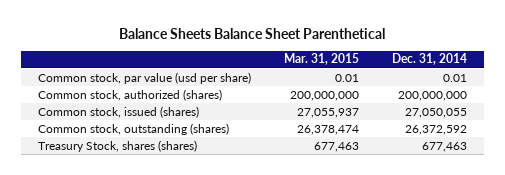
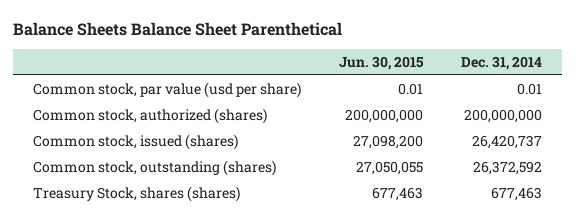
- | Mar. 31, 2015 | Dec. 31, 2014
+ | Jun. 30, 2015 | Dec. 31, 2014
- Common stock, issued (shares) | 27,055,937 | 27,050,055
+ Common stock, issued (shares) | 27,098,200 | 26,420,737

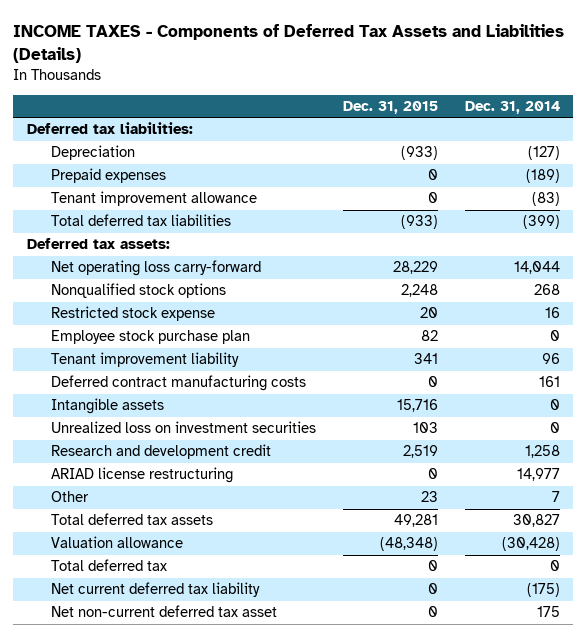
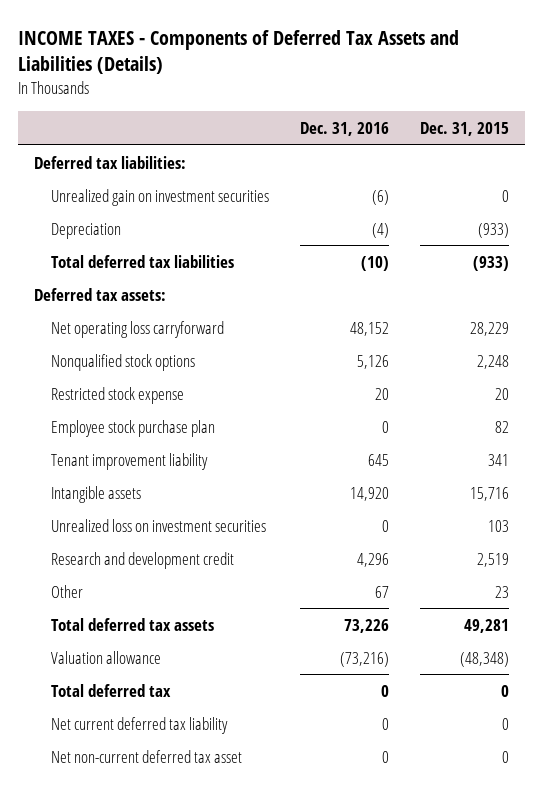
- | Dec. 31, 2015 | Dec. 31, 2014
+ | Dec. 31, 2016 | Dec. 31, 2015
+ Unrealized gain on investment securities | (6) | 0
- Prepaid expenses | 0 | (189)
- Tenant improvement allowance | 0 | (83)
- Net operating loss carry-forward | 28,229 | 14,044
+ Net operating loss carryforward | 48,152 | 28,229
- Deferred contract manufacturing costs | 0 | 161
- ARIAD license restructuring | 0 | 14,977

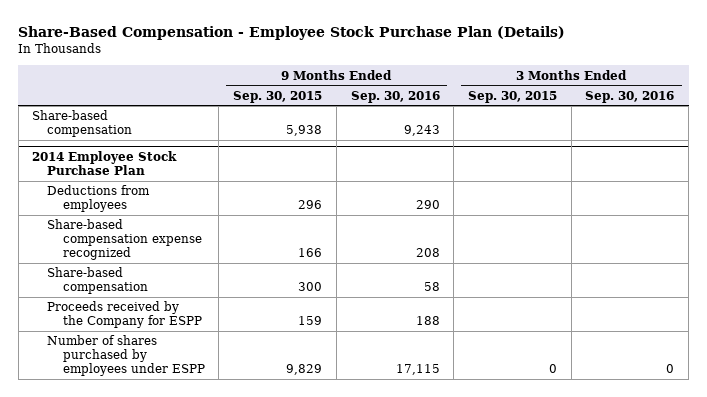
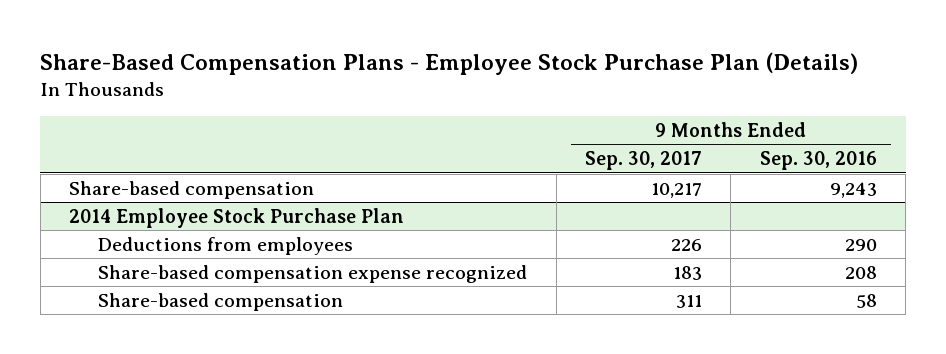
- Share-Based Compensation - Employee Stock Purchase Plan (Details)
+ Share-Based Compensation Plans - Employee Stock Purchase Plan (Details)
- | 9 Months Ended Sep. 30, 2015 | 9 Months Ended Sep. 30, 2016 | 3 Months Ended Sep. 30, 2015 | 3 Months Ended Sep. 30, 2016
+ | 9 Months Ended Sep. 30, 2017 | 9 Months Ended Sep. 30, 2016
@ 2014 Employee Stock Purchase Plan
- Proceeds received by the Company for ESPP | 159 | 188 | |
- Number of shares purchased by employees under ESPP | 9,829 | 17,115 | 0 | 0

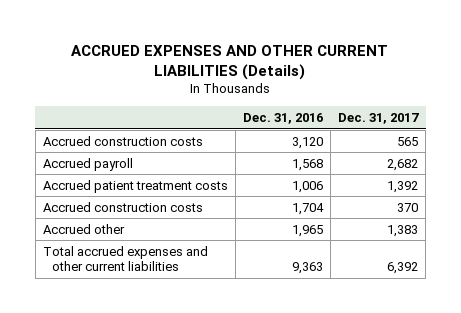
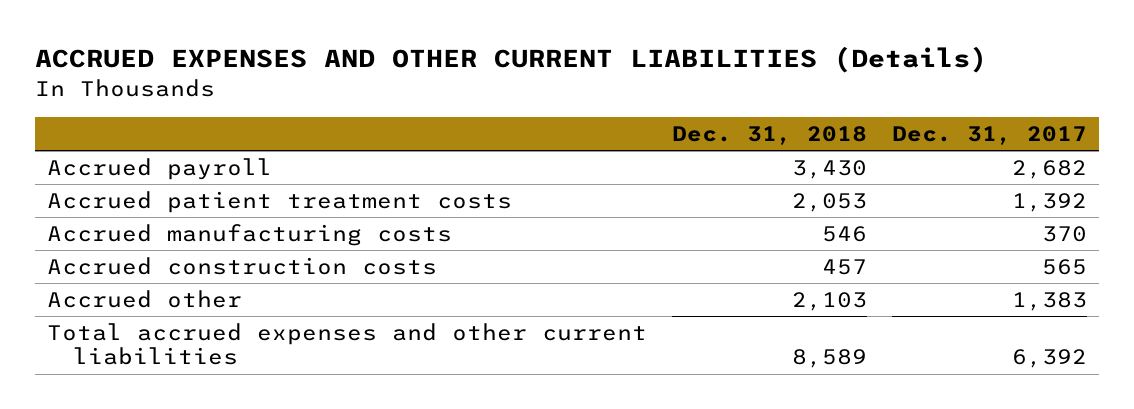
- | Dec. 31, 2016 | Dec. 31, 2017
+ | Dec. 31, 2018 | Dec. 31, 2017
- Accrued construction costs | 1,704 | 370
+ Accrued manufacturing costs | 546 | 370
moved down: Accrued construction costs | 457 | 565

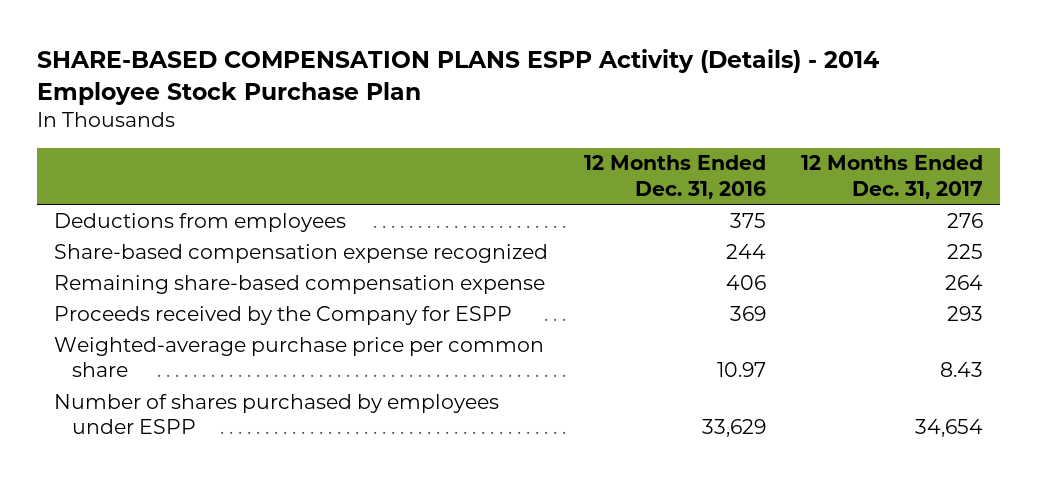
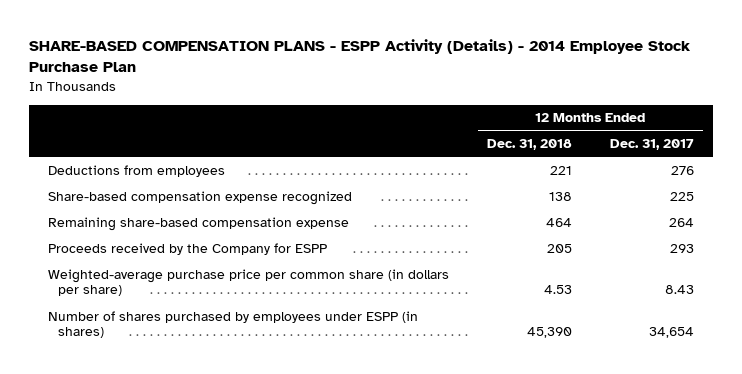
- SHARE-BASED COMPENSATION PLANS ESPP Activity (Details) - 2014 Employee Stock Purchase Plan
+ SHARE-BASED COMPENSATION PLANS - ESPP Activity (Details) - 2014 Employee Stock Purchase Plan
- | 12 Months Ended Dec. 31, 2016 | 12 Months Ended Dec. 31, 2017
+ | 12 Months Ended Dec. 31, 2018 | 12 Months Ended Dec. 31, 2017
- Weighted-average purchase price per common share | 10.97 | 8.43
- Number of shares purchased by employees under ESPP | 33,629 | 34,654
+ Weighted-average purchase price per common share (in dollars per share) | 4.53 | 8.43
+ Number of shares purchased by employees under ESPP (in shares) | 45,390 | 34,654

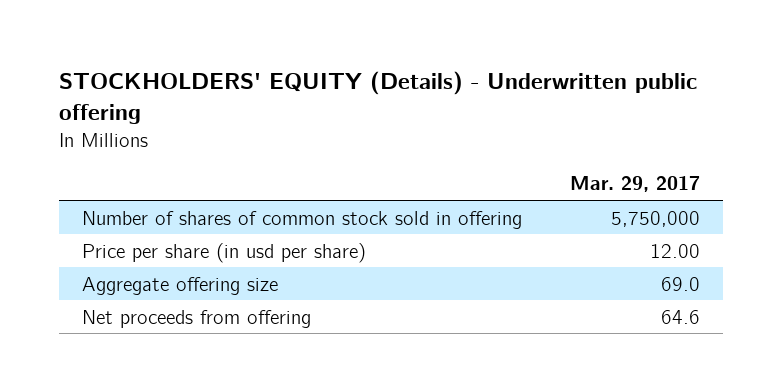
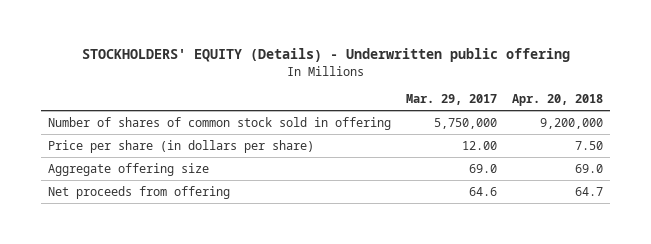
- | Mar. 29, 2017
+ | Mar. 29, 2017 | Apr. 20, 2018
- Price per share (in usd per share) | 12.00
+ Price per share (in dollars per share) | 12.00 | 7.50

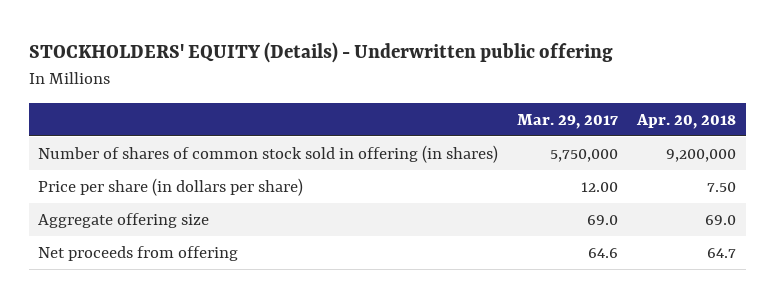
- Number of shares of common stock sold in offering | 5,750,000 | 9,200,000
+ Number of shares of common stock sold in offering (in shares) | 5,750,000 | 9,200,000

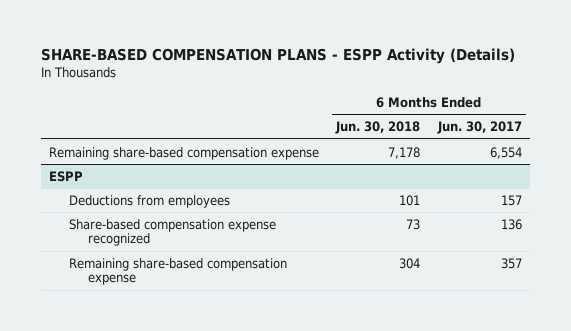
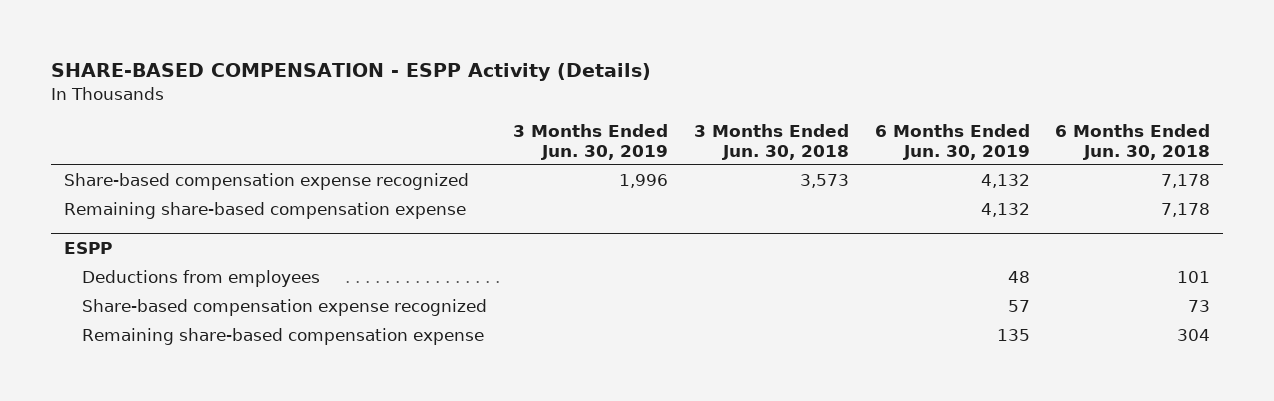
- SHARE-BASED COMPENSATION PLANS - ESPP Activity (Details)
+ SHARE-BASED COMPENSATION - ESPP Activity (Details)
- | 6 Months Ended Jun. 30, 2018 | 6 Months Ended Jun. 30, 2017
+ | 3 Months Ended Jun. 30, 2019 | 3 Months Ended Jun. 30, 2018 | 6 Months Ended Jun. 30, 2019 | 6 Months Ended Jun. 30, 2018
+ Share-based compensation expense recognized | 1,996 | 3,573 | 4,132 | 7,178

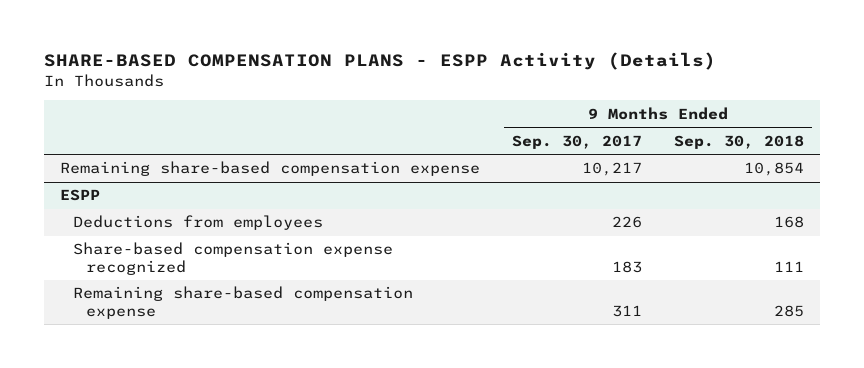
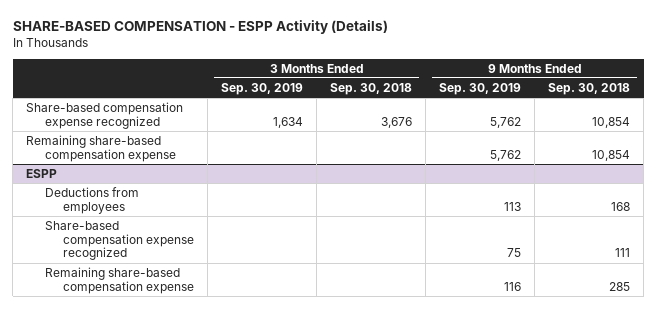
- SHARE-BASED COMPENSATION PLANS - ESPP Activity (Details)
+ SHARE-BASED COMPENSATION - ESPP Activity (Details)
- | 9 Months Ended Sep. 30, 2017 | 9 Months Ended Sep. 30, 2018
+ | 3 Months Ended Sep. 30, 2019 | 3 Months Ended Sep. 30, 2018 | 9 Months Ended Sep. 30, 2019 | 9 Months Ended Sep. 30, 2018
+ Share-based compensation expense recognized | 1,634 | 3,676 | 5,762 | 10,854

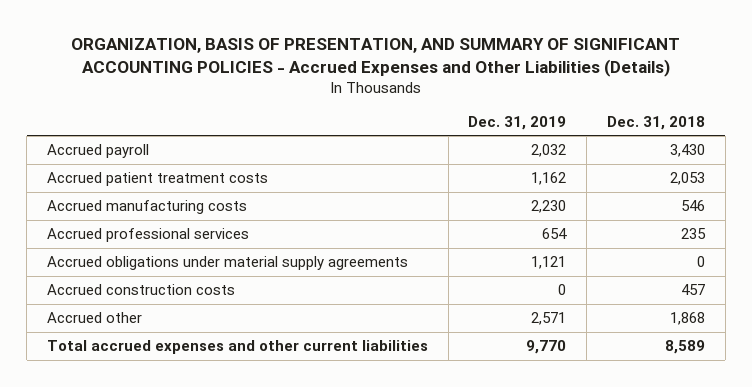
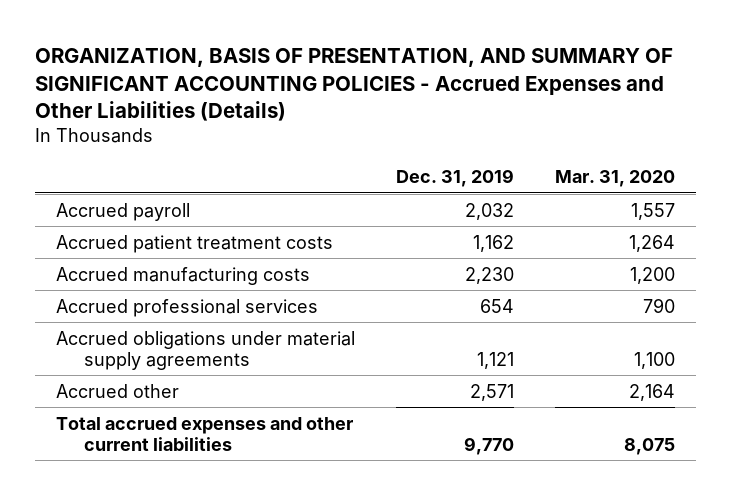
- | Dec. 31, 2019 | Dec. 31, 2018
+ | Dec. 31, 2019 | Mar. 31, 2020
- Accrued construction costs | 0 | 457

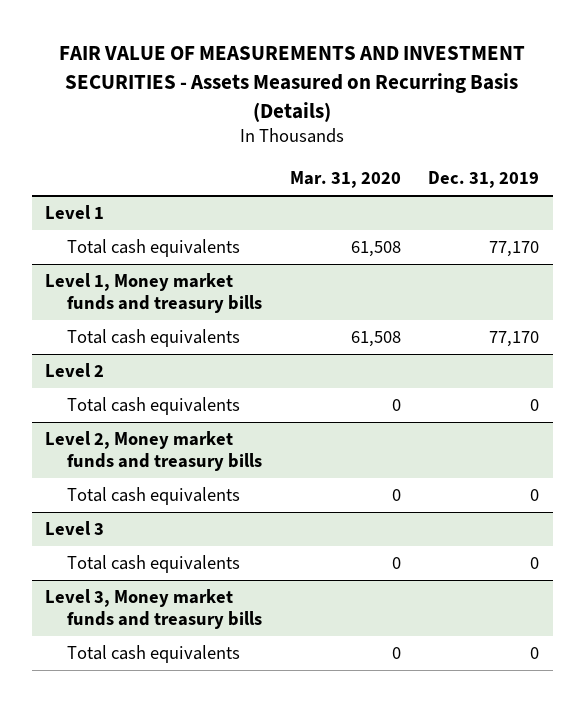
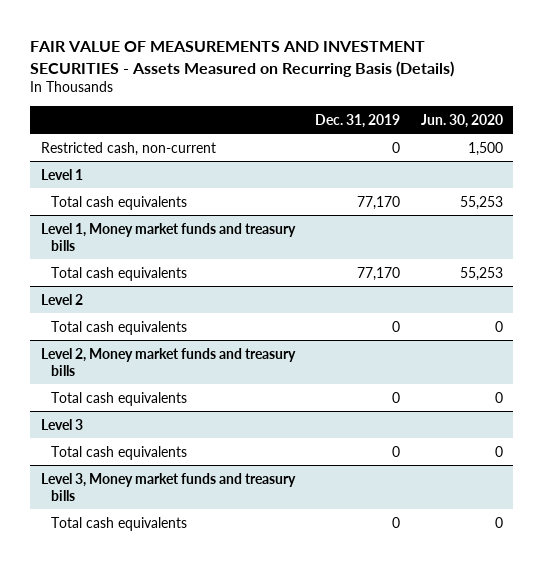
- | Mar. 31, 2020 | Dec. 31, 2019
+ | Dec. 31, 2019 | Jun. 30, 2020
+ Restricted cash, non-current | 0 | 1,500

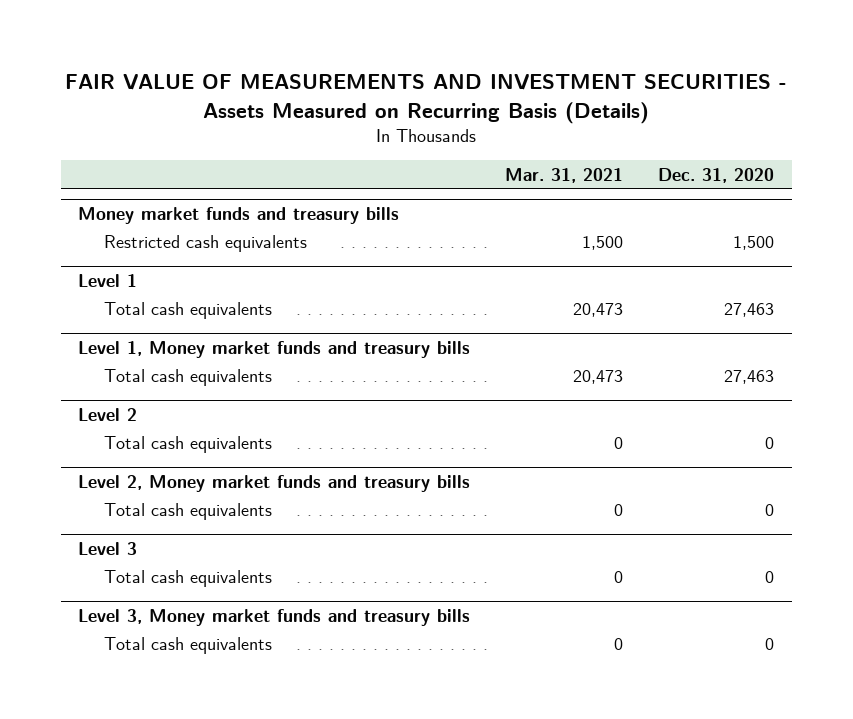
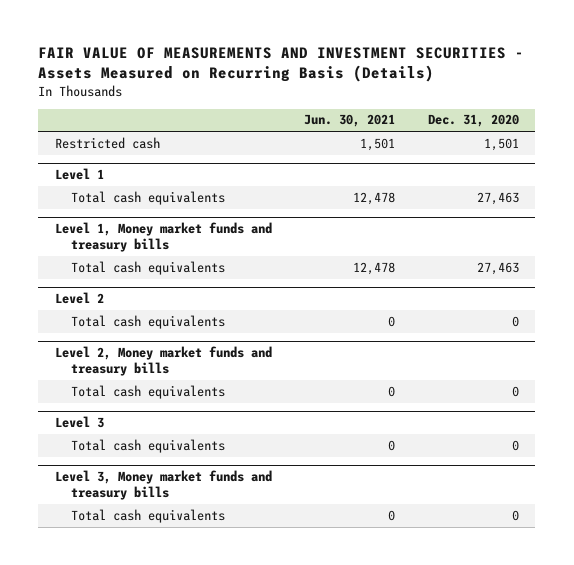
- | Mar. 31, 2021 | Dec. 31, 2020
+ | Jun. 30, 2021 | Dec. 31, 2020
- Money market funds and treasury bills
- Restricted cash equivalents | 1,500 | 1,500
+ Restricted cash | 1,501 | 1,501

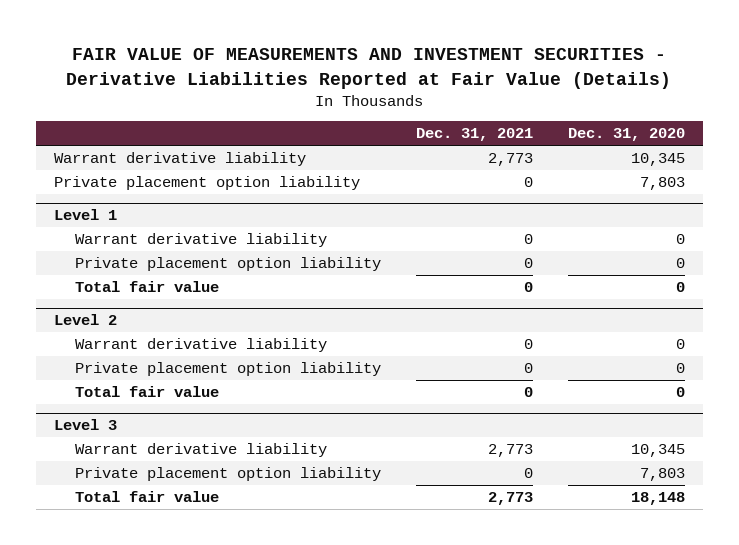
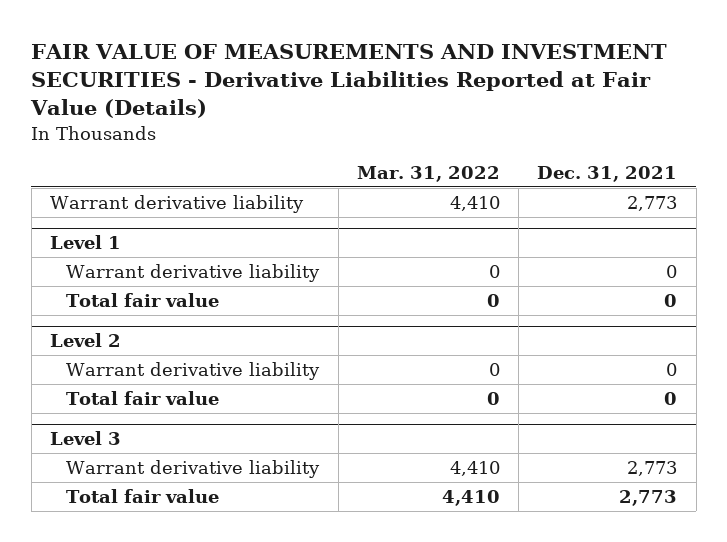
- | Dec. 31, 2021 | Dec. 31, 2020
+ | Mar. 31, 2022 | Dec. 31, 2021
- Private placement option liability | 0 | 7,803
@ Level 1
- Private placement option liability | 0 | 0
@ Level 2
- Private placement option liability | 0 | 0
@ Level 3
- Private placement option liability | 0 | 7,803

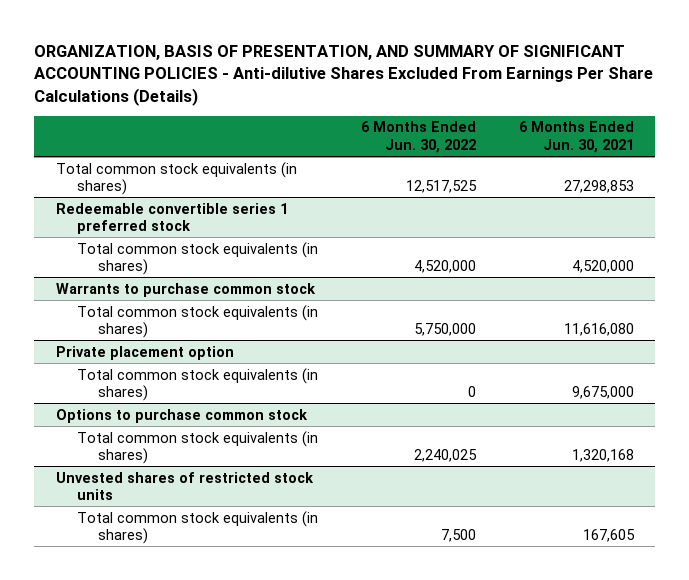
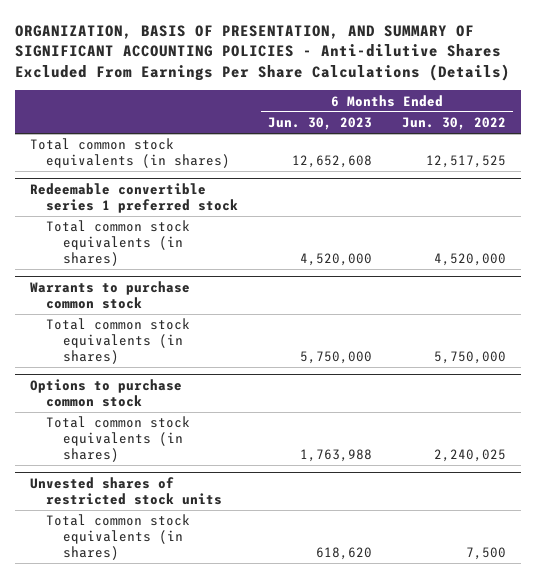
- | 6 Months Ended Jun. 30, 2022 | 6 Months Ended Jun. 30, 2021
+ | 6 Months Ended Jun. 30, 2023 | 6 Months Ended Jun. 30, 2022
- Private placement option
- Total common stock equivalents (in shares) | 0 | 9,675,000

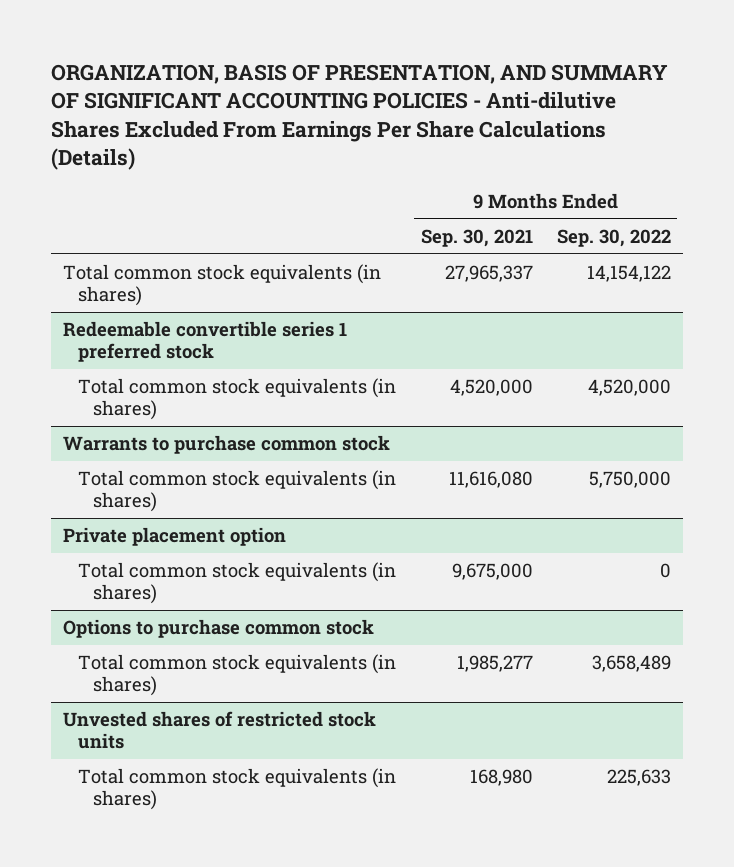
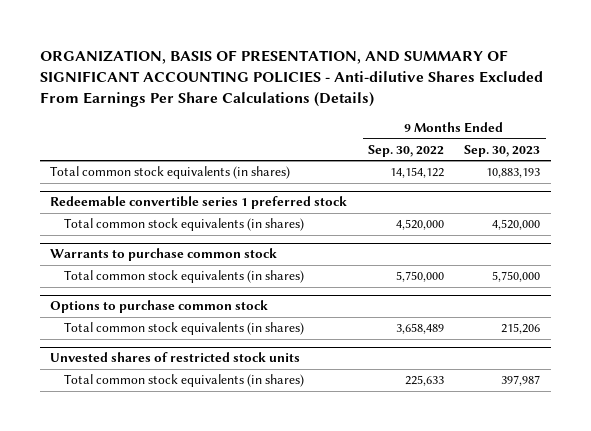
- | 9 Months Ended Sep. 30, 2021 | 9 Months Ended Sep. 30, 2022
+ | 9 Months Ended Sep. 30, 2022 | 9 Months Ended Sep. 30, 2023
- Private placement option
- Total common stock equivalents (in shares) | 9,675,000 | 0

